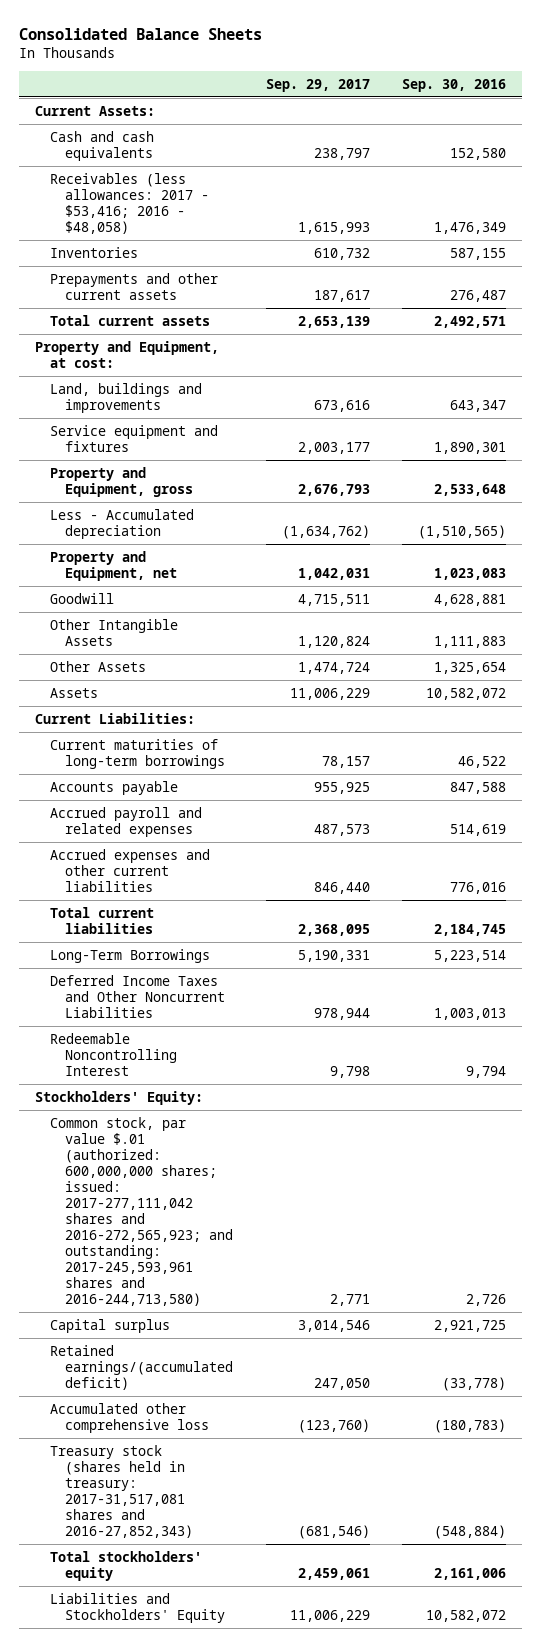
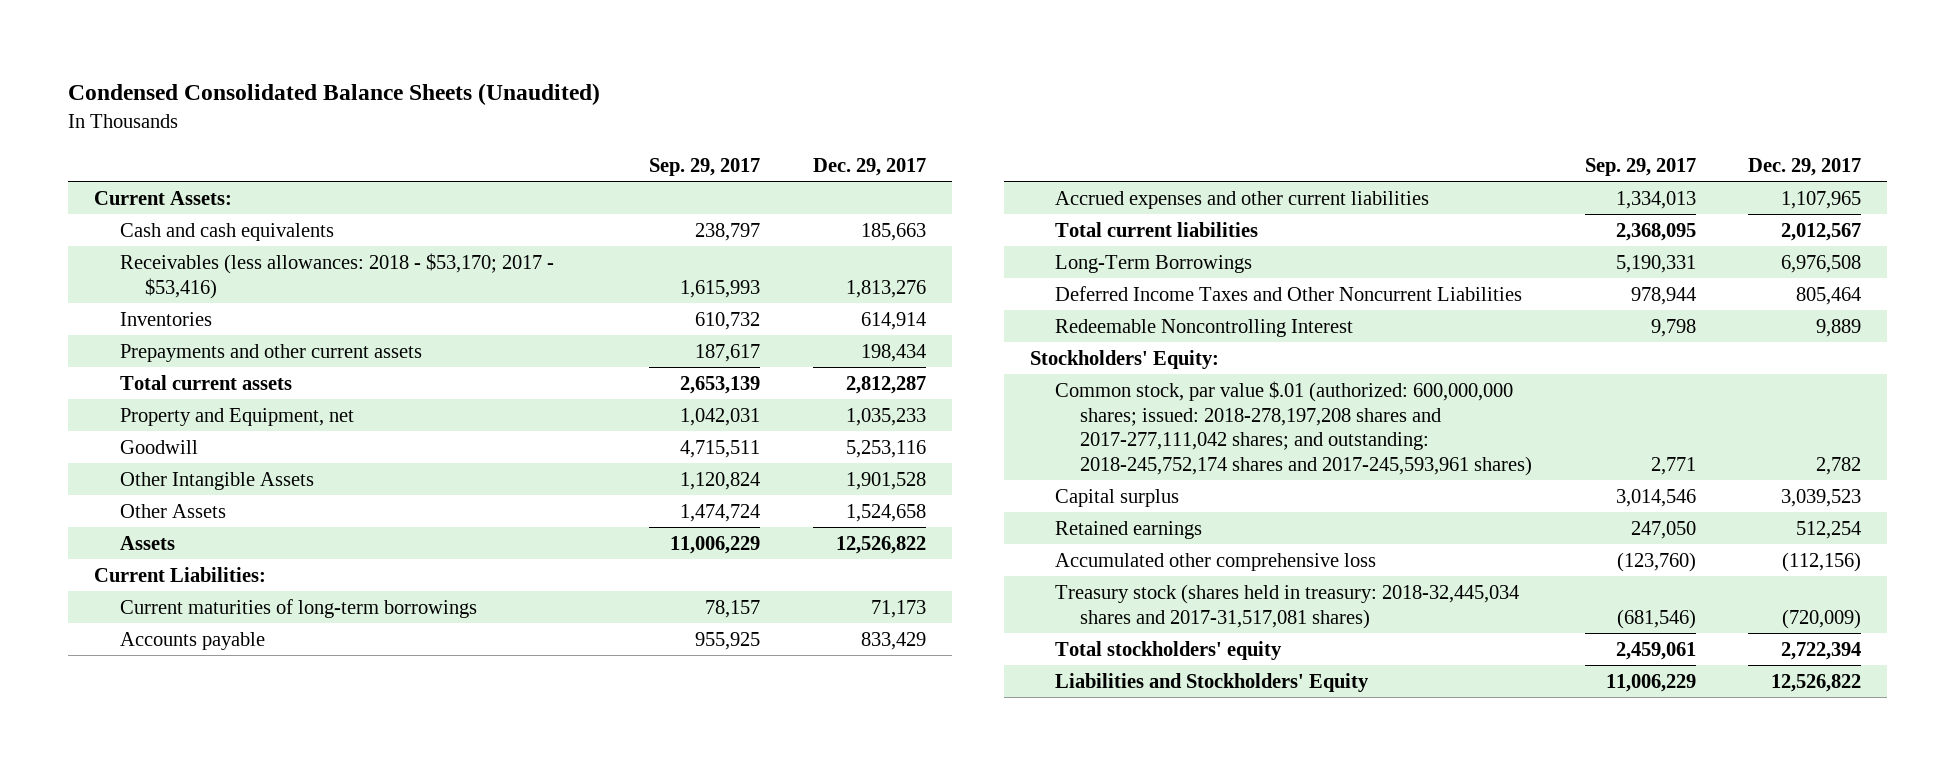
- Consolidated Balance Sheets
+ Condensed Consolidated Balance Sheets (Unaudited)
- | Sep. 29, 2017 | Sep. 30, 2016
+ | Sep. 29, 2017 | Dec. 29, 2017
- Receivables (less allowances: 2017 - $53,416; 2016 - $48,058) | 1,615,993 | 1,476,349
+ Receivables (less allowances: 2018 - $53,170; 2017 - $53,416) | 1,615,993 | 1,813,276
- Property and Equipment, at cost:
- Land, buildings and improvements | 673,616 | 643,347
- Service equipment and fixtures | 2,003,177 | 1,890,301
- Property and Equipment, gross | 2,676,793 | 2,533,648
- Less - Accumulated depreciation | (1,634,762) | (1,510,565)
- Accrued payroll and related expenses | 487,573 | 514,619
- Accrued expenses and other current liabilities | 846,440 | 776,016
+ Accrued expenses and other current liabilities | 1,334,013 | 1,107,965
- Common stock, par value $.01 (authorized: 600,000,000 shares; issued: 2017-277,111,042 shares and 2016-272,565,923; and outstanding: 2017-245,593,961 shares and 2016-244,713,580) | 2,771 | 2,726
+ Common stock, par value $.01 (authorized: 600,000,000 shares; issued: 2018-278,197,208 shares and 2017-277,111,042 shares; and outstanding: 2018-245,752,174 shares and 2017-245,593,961 shares) | 2,771 | 2,782
- Retained earnings/(accumulated deficit) | 247,050 | (33,778)
+ Retained earnings | 247,050 | 512,254
- Treasury stock (shares held in treasury: 2017-31,517,081 shares and 2016-27,852,343) | (681,546) | (548,884)
+ Treasury stock (shares held in treasury: 2018-32,445,034 shares and 2017-31,517,081 shares) | (681,546) | (720,009)

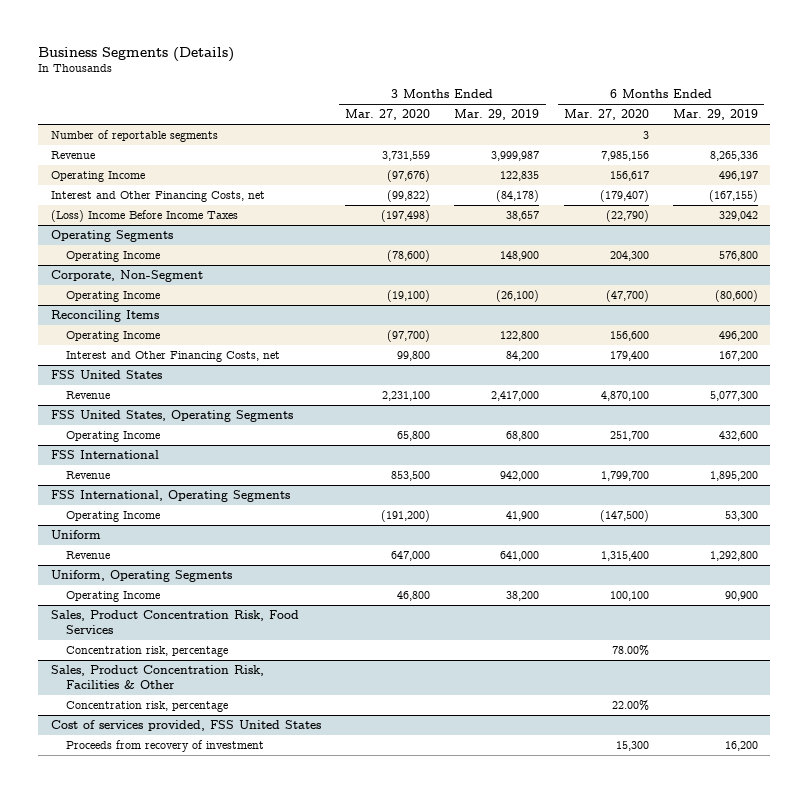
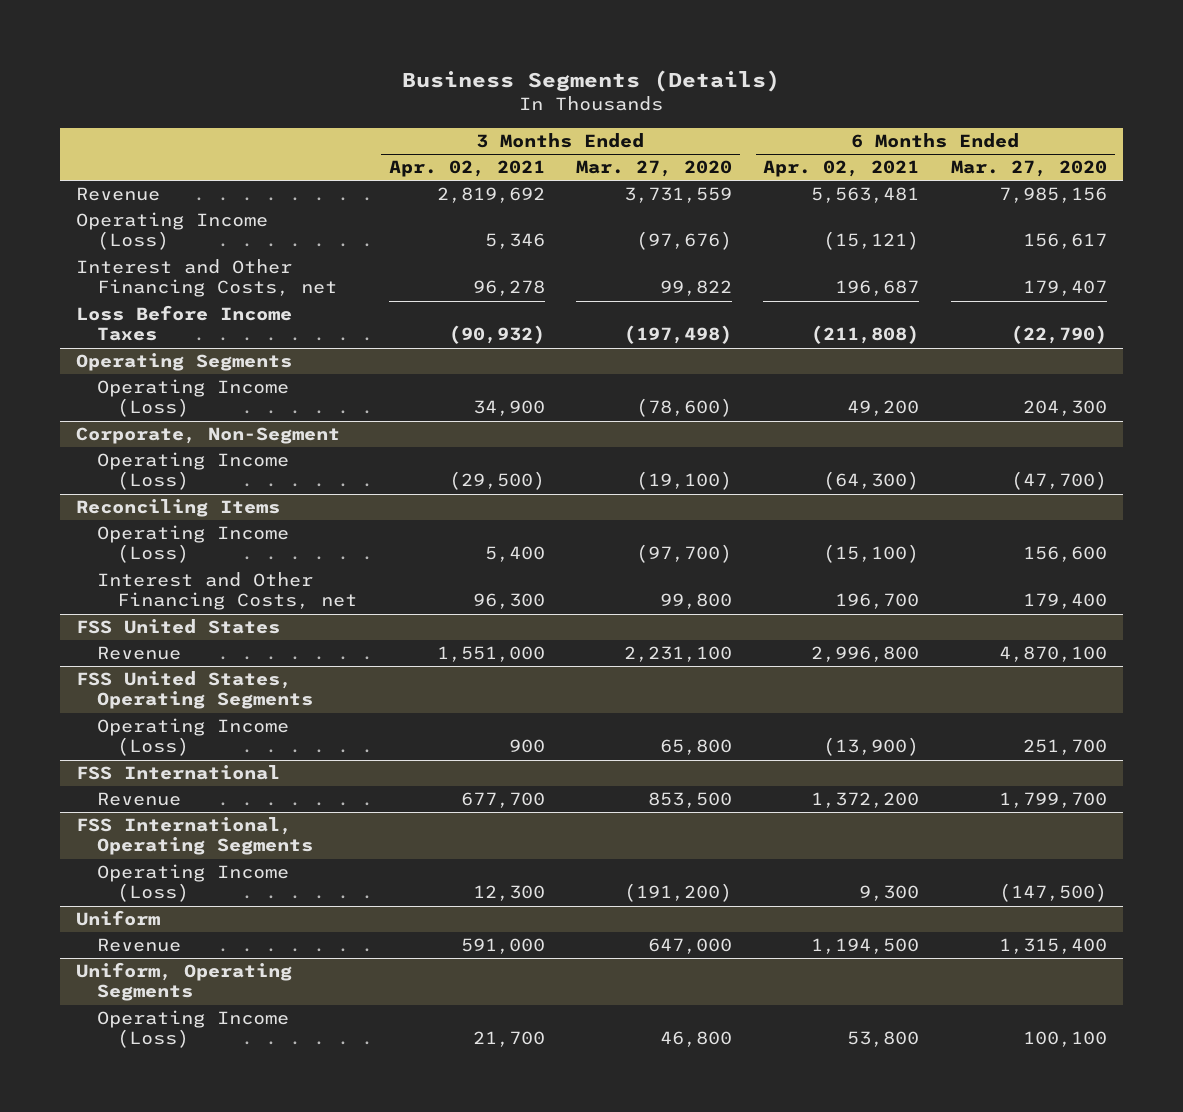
- | 3 Months Ended Mar. 27, 2020 | 3 Months Ended Mar. 29, 2019 | 6 Months Ended Mar. 27, 2020 | 6 Months Ended Mar. 29, 2019
+ | 3 Months Ended Apr. 02, 2021 | 3 Months Ended Mar. 27, 2020 | 6 Months Ended Apr. 02, 2021 | 6 Months Ended Mar. 27, 2020
- Number of reportable segments | | | 3 |
- Operating Income | (97,676) | 122,835 | 156,617 | 496,197
- Interest and Other Financing Costs, net | (99,822) | (84,178) | (179,407) | (167,155)
- (Loss) Income Before Income Taxes | (197,498) | 38,657 | (22,790) | 329,042
+ Operating Income (Loss) | 5,346 | (97,676) | (15,121) | 156,617
+ Interest and Other Financing Costs, net | 96,278 | 99,822 | 196,687 | 179,407
+ Loss Before Income Taxes | (90,932) | (197,498) | (211,808) | (22,790)
@ Operating Segments
- Operating Income | (78,600) | 148,900 | 204,300 | 576,800
+ Operating Income (Loss) | 34,900 | (78,600) | 49,200 | 204,300
@ Corporate, Non-Segment
- Operating Income | (19,100) | (26,100) | (47,700) | (80,600)
+ Operating Income (Loss) | (29,500) | (19,100) | (64,300) | (47,700)
@ Reconciling Items
- Operating Income | (97,700) | 122,800 | 156,600 | 496,200
+ Operating Income (Loss) | 5,400 | (97,700) | (15,100) | 156,600
@ FSS United States, Operating Segments
- Operating Income | 65,800 | 68,800 | 251,700 | 432,600
+ Operating Income (Loss) | 900 | 65,800 | (13,900) | 251,700
@ FSS International, Operating Segments
- Operating Income | (191,200) | 41,900 | (147,500) | 53,300
+ Operating Income (Loss) | 12,300 | (191,200) | 9,300 | (147,500)
@ Uniform, Operating Segments
- Operating Income | 46,800 | 38,200 | 100,100 | 90,900
- Sales, Product Concentration Risk, Food Services
- Concentration risk, percentage | | | 78.00% |
- Sales, Product Concentration Risk, Facilities & Other
- Concentration risk, percentage | | | 22.00% |
- Cost of services provided, FSS United States
- Proceeds from recovery of investment | | | 15,300 | 16,200
@ Uniform, Operating Segments
+ Operating Income (Loss) | 21,700 | 46,800 | 53,800 | 100,100

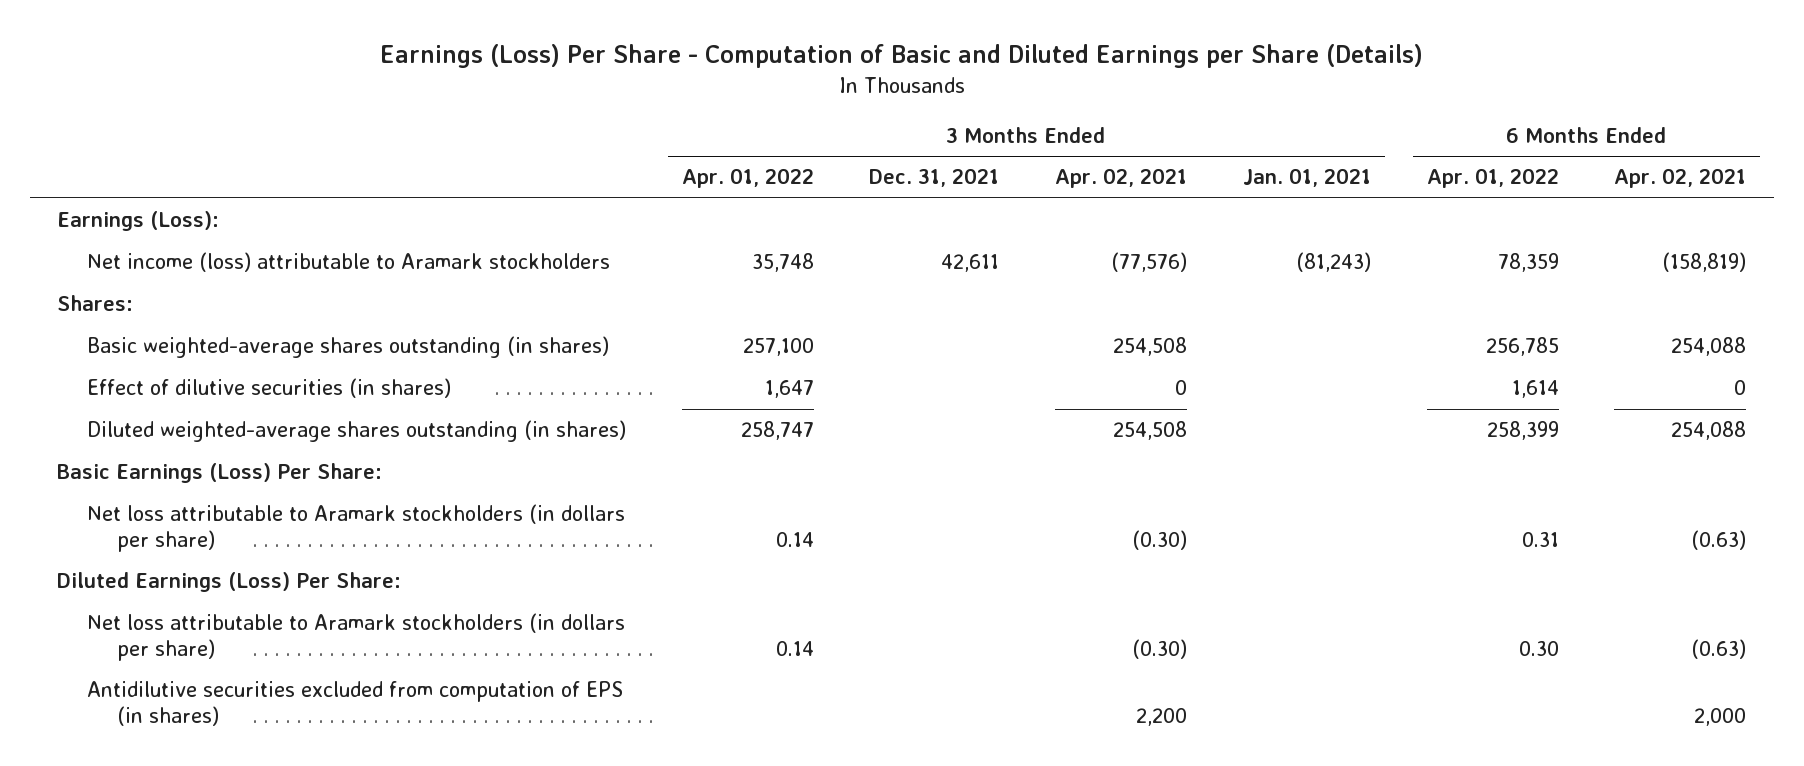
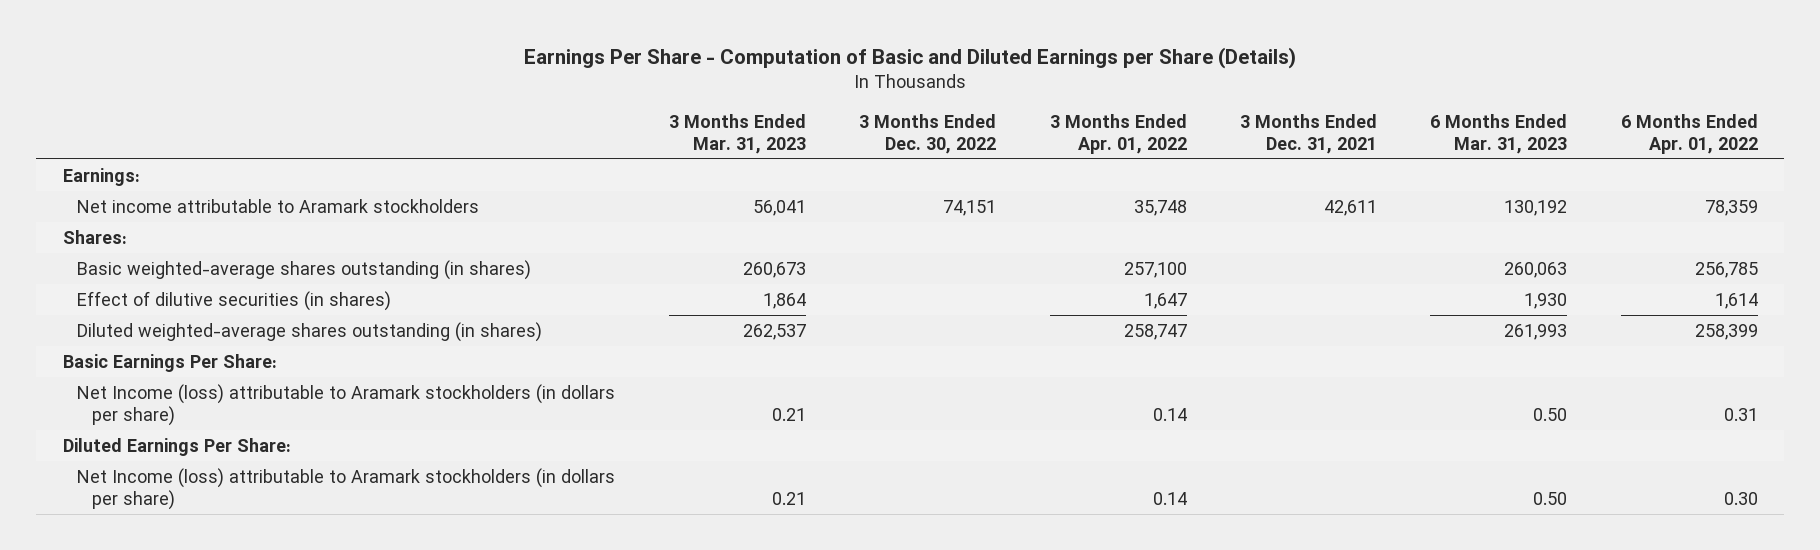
- Earnings (Loss) Per Share - Computation of Basic and Diluted Earnings per Share (Details)
+ Earnings Per Share - Computation of Basic and Diluted Earnings per Share (Details)
- | 3 Months Ended Apr. 01, 2022 | 3 Months Ended Dec. 31, 2021 | 3 Months Ended Apr. 02, 2021 | 3 Months Ended Jan. 01, 2021 | 6 Months Ended Apr. 01, 2022 | 6 Months Ended Apr. 02, 2021
+ | 3 Months Ended Mar. 31, 2023 | 3 Months Ended Dec. 30, 2022 | 3 Months Ended Apr. 01, 2022 | 3 Months Ended Dec. 31, 2021 | 6 Months Ended Mar. 31, 2023 | 6 Months Ended Apr. 01, 2022
- Earnings (Loss):
- Net income (loss) attributable to Aramark stockholders | 35,748 | 42,611 | (77,576) | (81,243) | 78,359 | (158,819)
+ Earnings:
+ Net income attributable to Aramark stockholders | 56,041 | 74,151 | 35,748 | 42,611 | 130,192 | 78,359
- Basic Earnings (Loss) Per Share:
- Net loss attributable to Aramark stockholders (in dollars per share) | 0.14 | | (0.30) | | 0.31 | (0.63)
- Diluted Earnings (Loss) Per Share:
- Net loss attributable to Aramark stockholders (in dollars per share) | 0.14 | | (0.30) | | 0.30 | (0.63)
- Antidilutive securities excluded from computation of EPS (in shares) | | | 2,200 | | | 2,000
+ Basic Earnings Per Share:
+ Net Income (loss) attributable to Aramark stockholders (in dollars per share) | 0.21 | | 0.14 | | 0.50 | 0.31
+ Diluted Earnings Per Share:
+ Net Income (loss) attributable to Aramark stockholders (in dollars per share) | 0.21 | | 0.14 | | 0.50 | 0.30

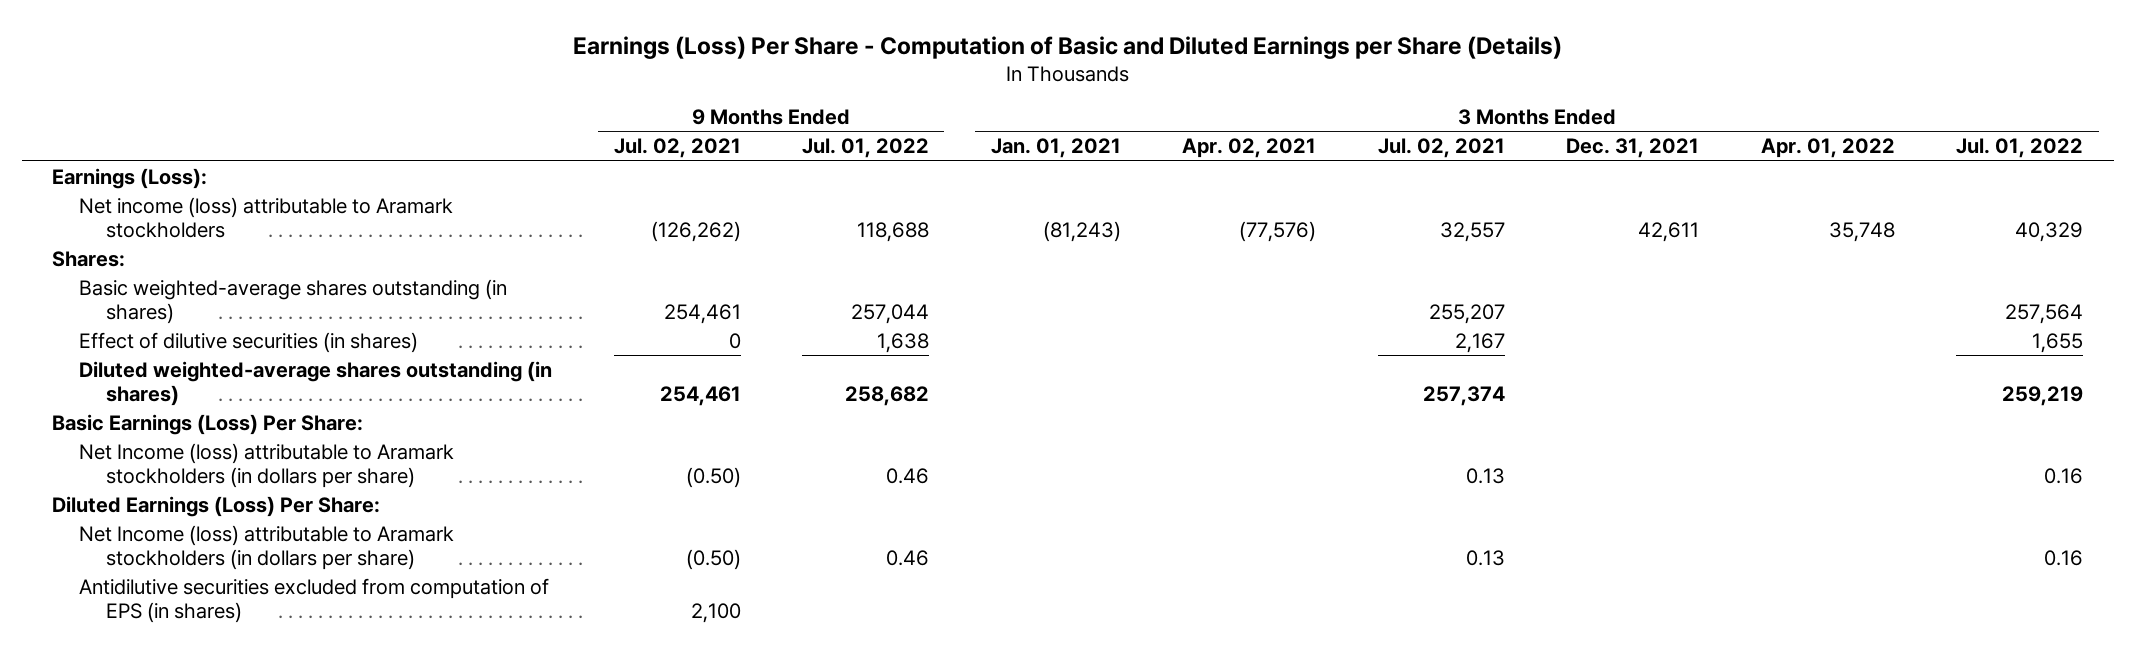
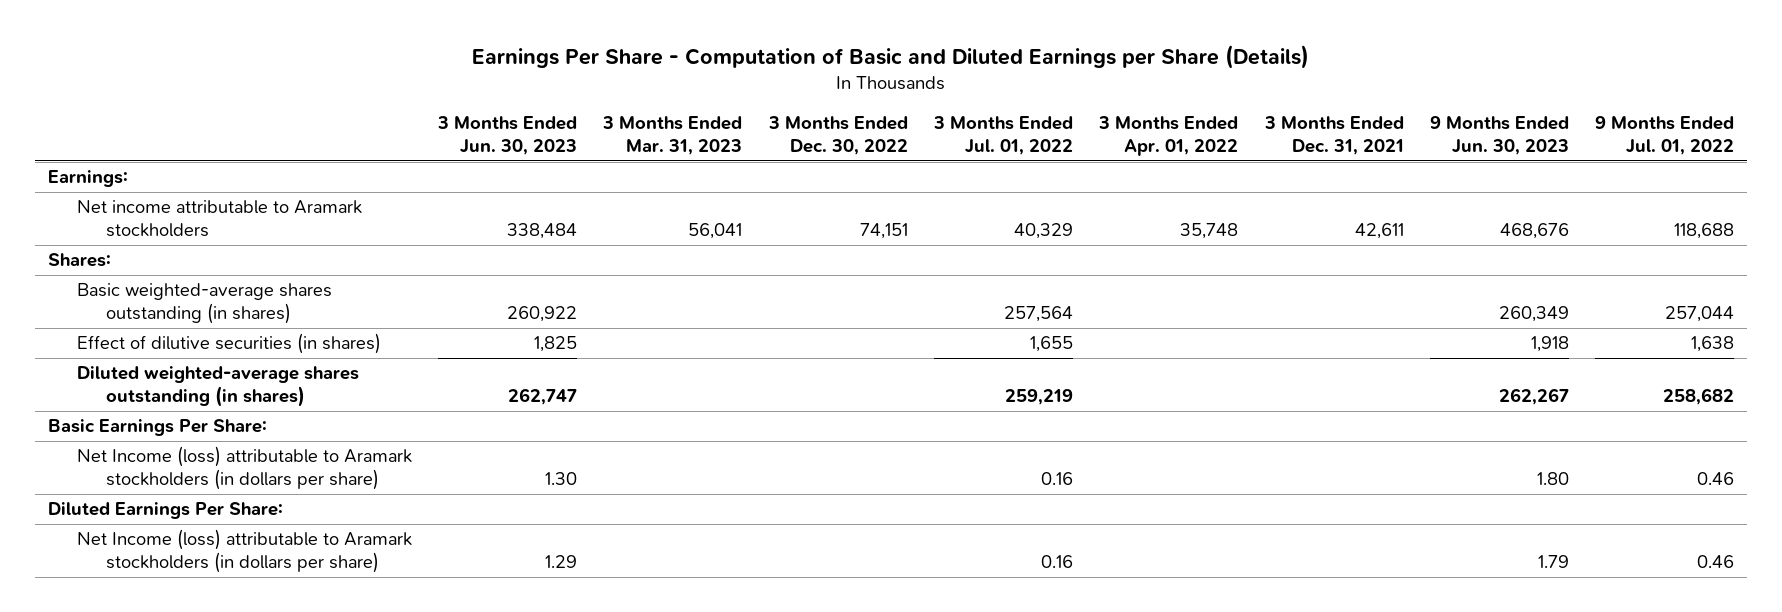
- Earnings (Loss) Per Share - Computation of Basic and Diluted Earnings per Share (Details)
+ Earnings Per Share - Computation of Basic and Diluted Earnings per Share (Details)
- | 9 Months Ended Jul. 02, 2021 | 9 Months Ended Jul. 01, 2022 | 3 Months Ended Jan. 01, 2021 | 3 Months Ended Apr. 02, 2021 | 3 Months Ended Jul. 02, 2021 | 3 Months Ended Dec. 31, 2021 | 3 Months Ended Apr. 01, 2022 | 3 Months Ended Jul. 01, 2022
+ | 3 Months Ended Jun. 30, 2023 | 3 Months Ended Mar. 31, 2023 | 3 Months Ended Dec. 30, 2022 | 3 Months Ended Jul. 01, 2022 | 3 Months Ended Apr. 01, 2022 | 3 Months Ended Dec. 31, 2021 | 9 Months Ended Jun. 30, 2023 | 9 Months Ended Jul. 01, 2022
- Earnings (Loss):
- Net income (loss) attributable to Aramark stockholders | (126,262) | 118,688 | (81,243) | (77,576) | 32,557 | 42,611 | 35,748 | 40,329
+ Earnings:
+ Net income attributable to Aramark stockholders | 338,484 | 56,041 | 74,151 | 40,329 | 35,748 | 42,611 | 468,676 | 118,688
- Basic Earnings (Loss) Per Share:
+ Basic Earnings Per Share:
- Diluted Earnings (Loss) Per Share:
+ Diluted Earnings Per Share:
- Antidilutive securities excluded from computation of EPS (in shares) | 2,100 | | | | | | |

